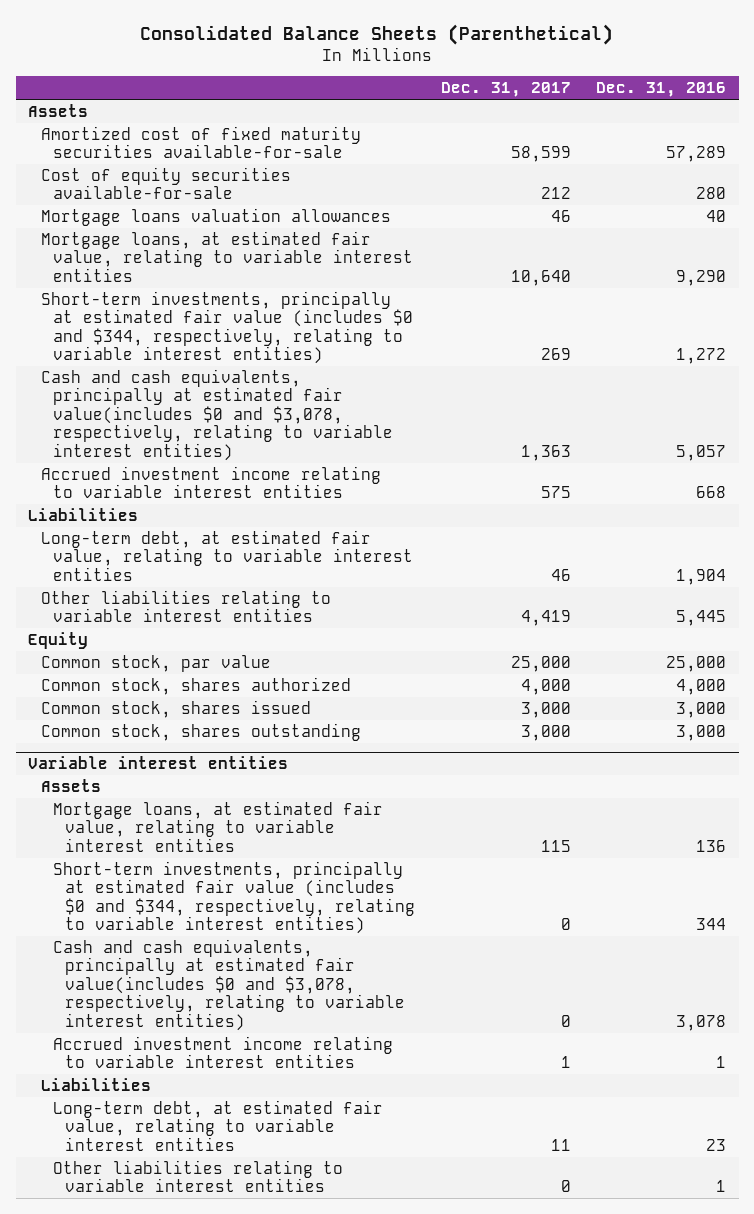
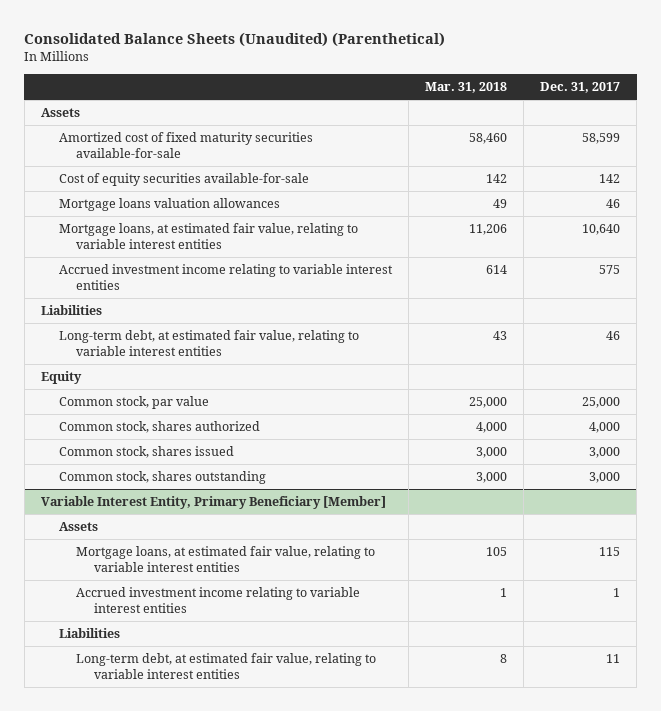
- Consolidated Balance Sheets (Parenthetical)
+ Consolidated Balance Sheets (Unaudited) (Parenthetical)
- | Dec. 31, 2017 | Dec. 31, 2016
+ | Mar. 31, 2018 | Dec. 31, 2017
- Cost of equity securities available-for-sale | 212 | 280
+ Cost of equity securities available-for-sale | 142 | 142
- Short-term investments, principally at estimated fair value (includes $0 and $344, respectively, relating to variable interest entities) | 269 | 1,272
- Cash and cash equivalents, principally at estimated fair value(includes $0 and $3,078, respectively, relating to variable interest entities) | 1,363 | 5,057
- Other liabilities relating to variable interest entities | 4,419 | 5,445
- Variable interest entities
+ Variable Interest Entity, Primary Beneficiary [Member]
- Short-term investments, principally at estimated fair value (includes $0 and $344, respectively, relating to variable interest entities) | 0 | 344
- Cash and cash equivalents, principally at estimated fair value(includes $0 and $3,078, respectively, relating to variable interest entities) | 0 | 3,078
- Other liabilities relating to variable interest entities | 0 | 1

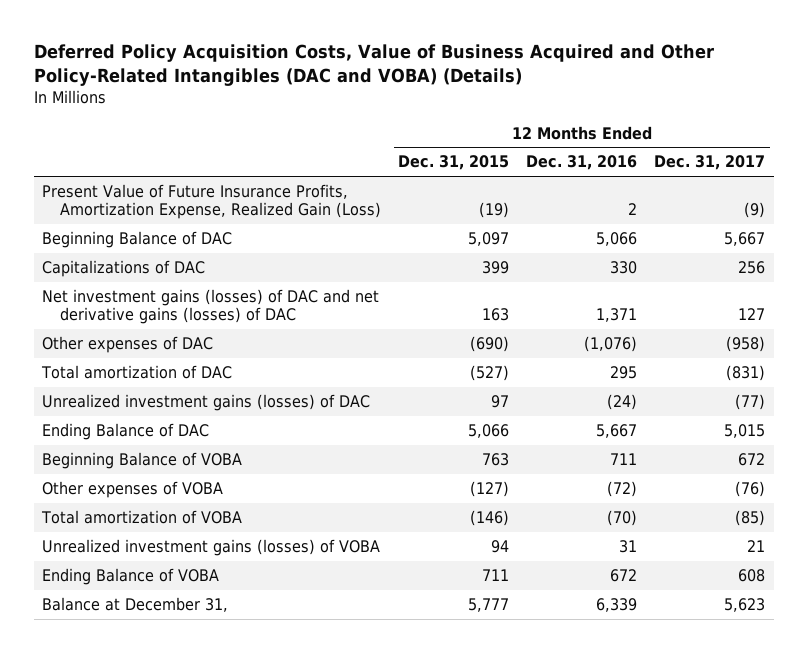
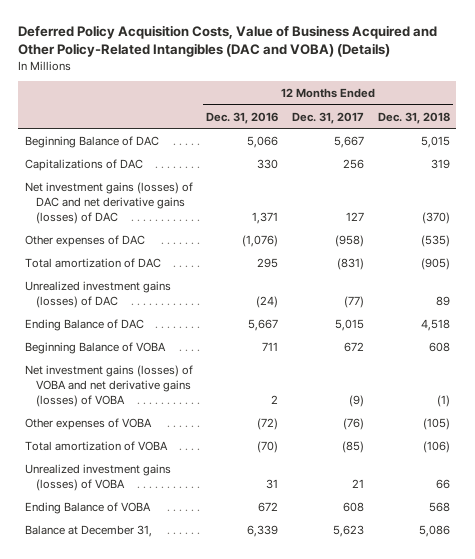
- | 12 Months Ended Dec. 31, 2015 | 12 Months Ended Dec. 31, 2016 | 12 Months Ended Dec. 31, 2017
+ | 12 Months Ended Dec. 31, 2016 | 12 Months Ended Dec. 31, 2017 | 12 Months Ended Dec. 31, 2018
- Present Value of Future Insurance Profits, Amortization Expense, Realized Gain (Loss) | (19) | 2 | (9)
+ Net investment gains (losses) of VOBA and net derivative gains (losses) of VOBA | 2 | (9) | (1)

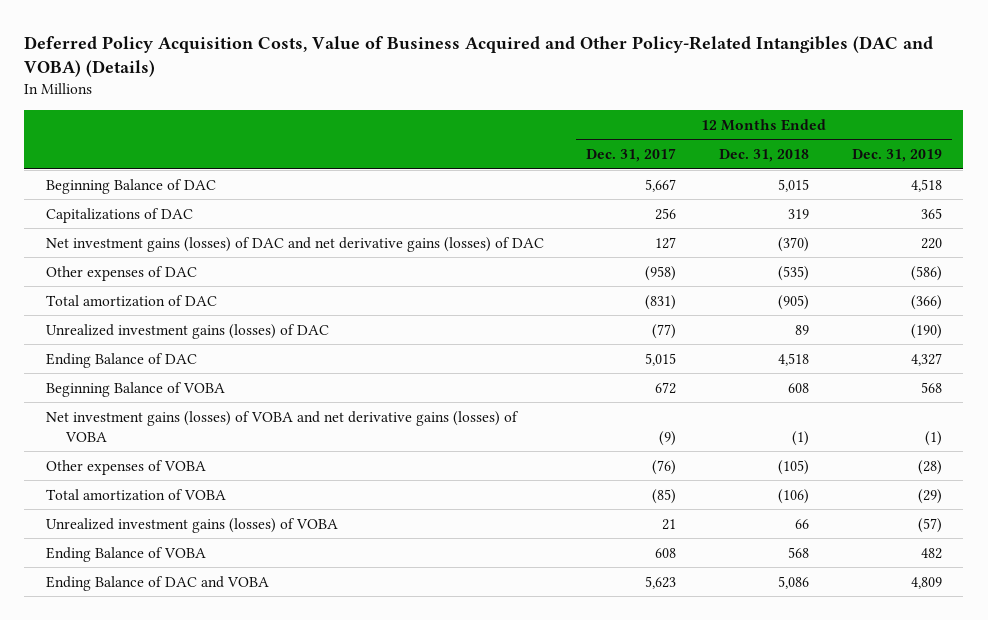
- | 12 Months Ended Dec. 31, 2016 | 12 Months Ended Dec. 31, 2017 | 12 Months Ended Dec. 31, 2018
+ | 12 Months Ended Dec. 31, 2017 | 12 Months Ended Dec. 31, 2018 | 12 Months Ended Dec. 31, 2019
- Balance at December 31, | 6,339 | 5,623 | 5,086
+ Ending Balance of DAC and VOBA | 5,623 | 5,086 | 4,809

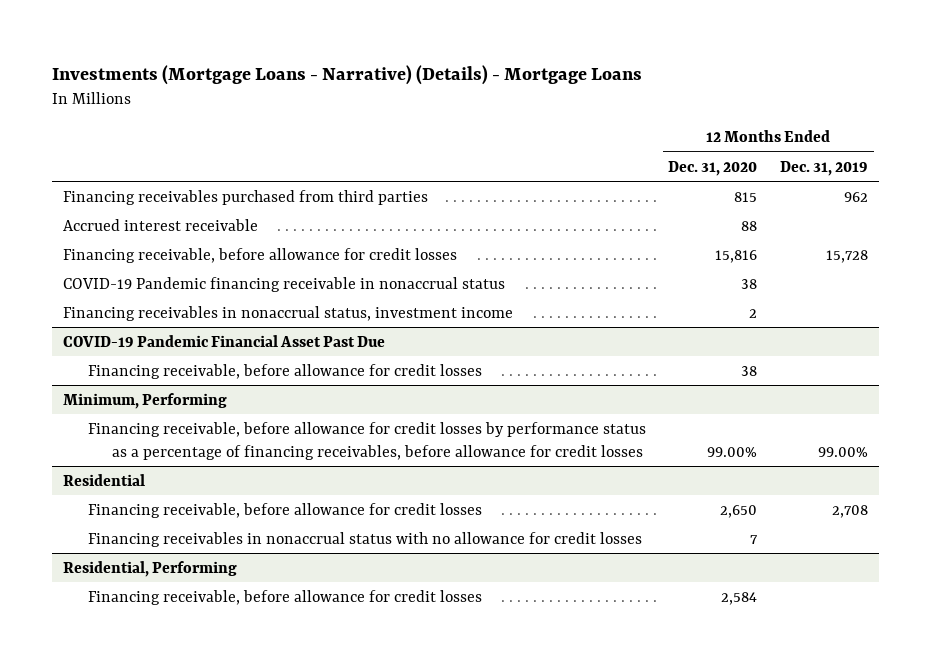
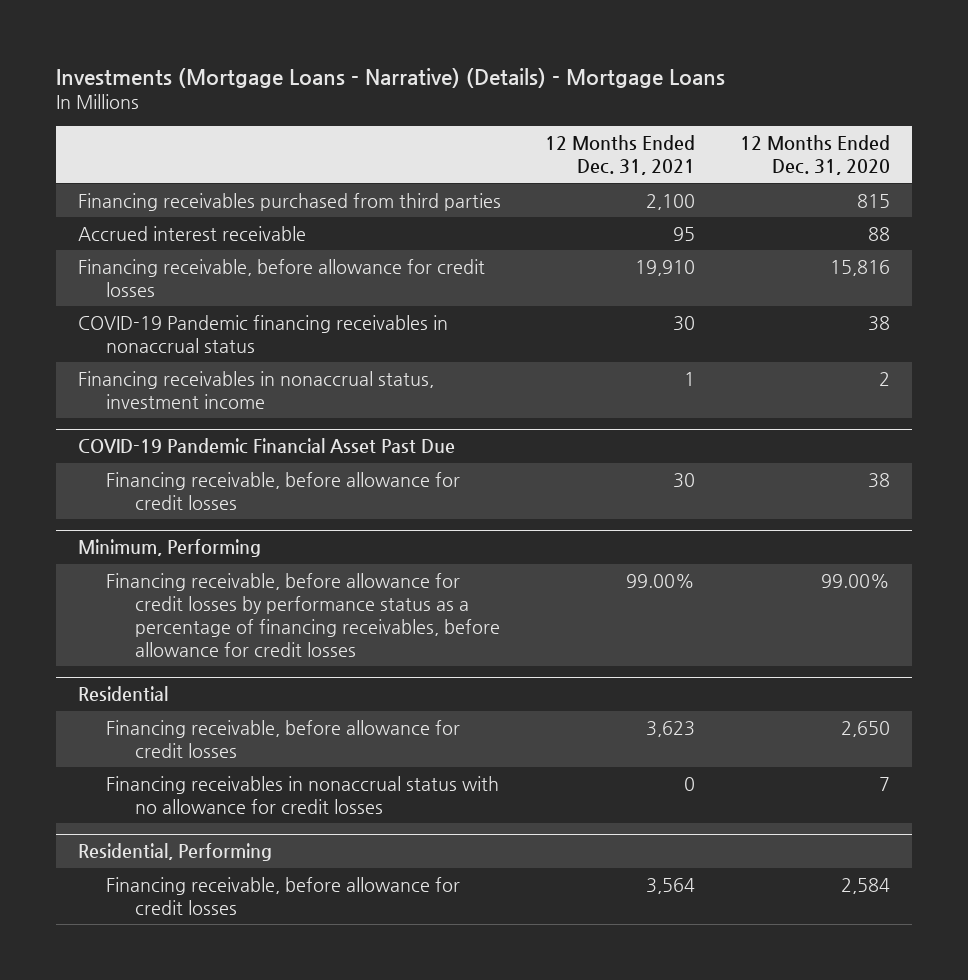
- | 12 Months Ended Dec. 31, 2020 | 12 Months Ended Dec. 31, 2019
+ | 12 Months Ended Dec. 31, 2021 | 12 Months Ended Dec. 31, 2020
- COVID-19 Pandemic financing receivable in nonaccrual status | 38 |
+ COVID-19 Pandemic financing receivables in nonaccrual status | 30 | 38

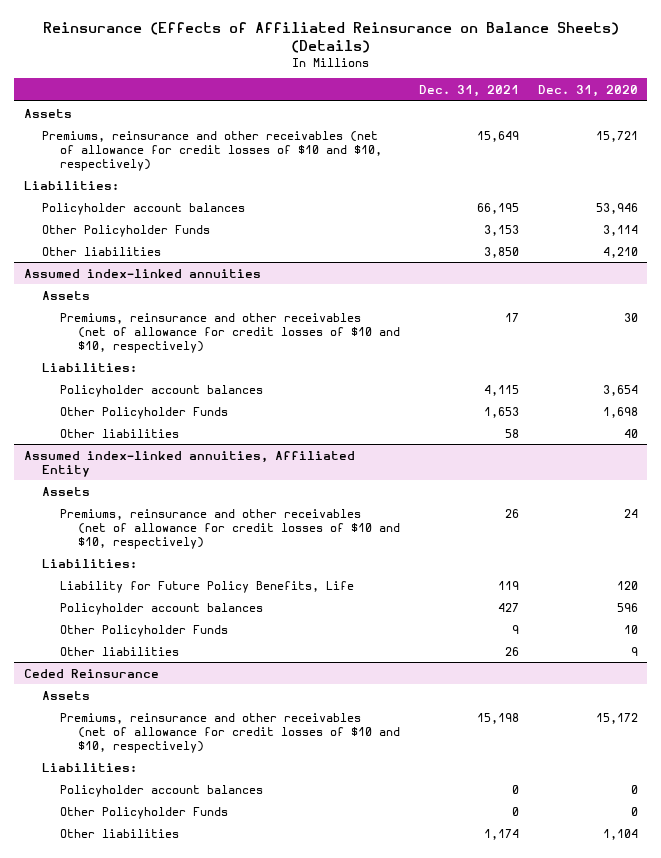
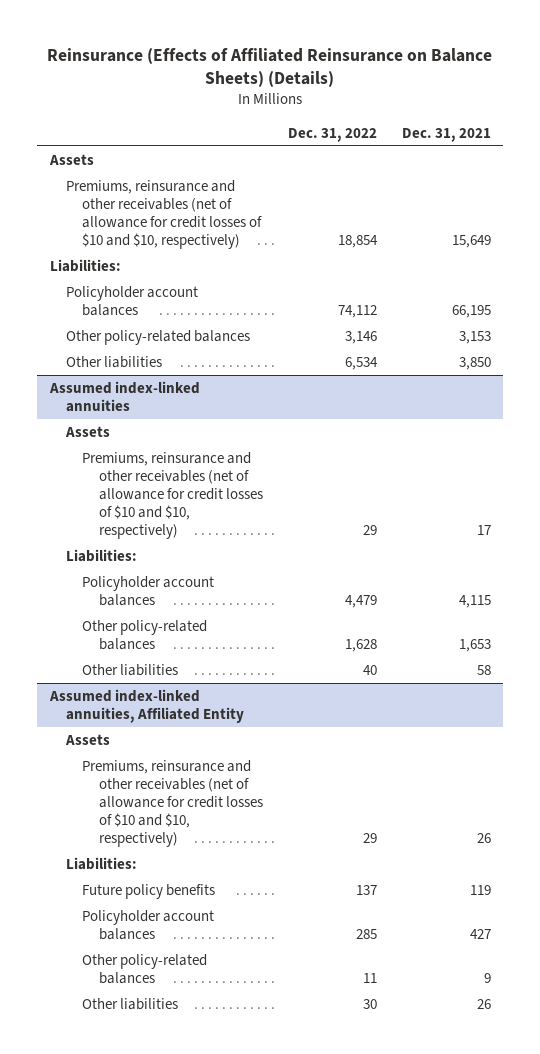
- | Dec. 31, 2021 | Dec. 31, 2020
+ | Dec. 31, 2022 | Dec. 31, 2021
- Other Policyholder Funds | 3,153 | 3,114
+ Other policy-related balances | 3,146 | 3,153
@ Assumed index-linked annuities
- Other Policyholder Funds | 1,653 | 1,698
+ Other policy-related balances | 1,628 | 1,653
@ Assumed index-linked annuities, Affiliated Entity
- Liability for Future Policy Benefits, Life | 119 | 120
+ Future policy benefits | 137 | 119
- Other Policyholder Funds | 9 | 10
+ Other policy-related balances | 11 | 9
- Ceded Reinsurance
- Assets
- Premiums, reinsurance and other receivables (net of allowance for credit losses of $10 and $10, respectively) | 15,198 | 15,172
- Liabilities:
- Policyholder account balances | 0 | 0
- Other Policyholder Funds | 0 | 0
- Other liabilities | 1,174 | 1,104

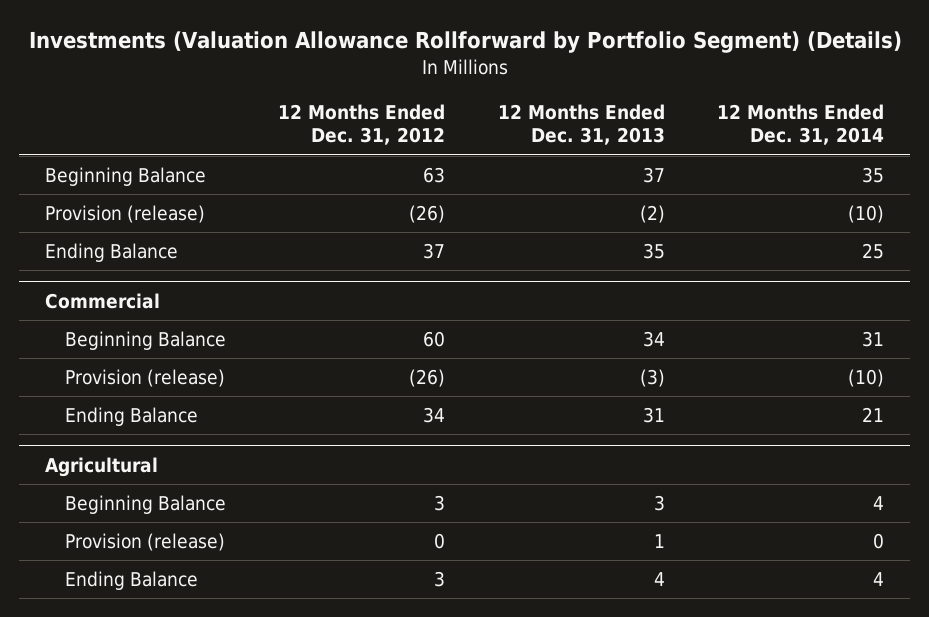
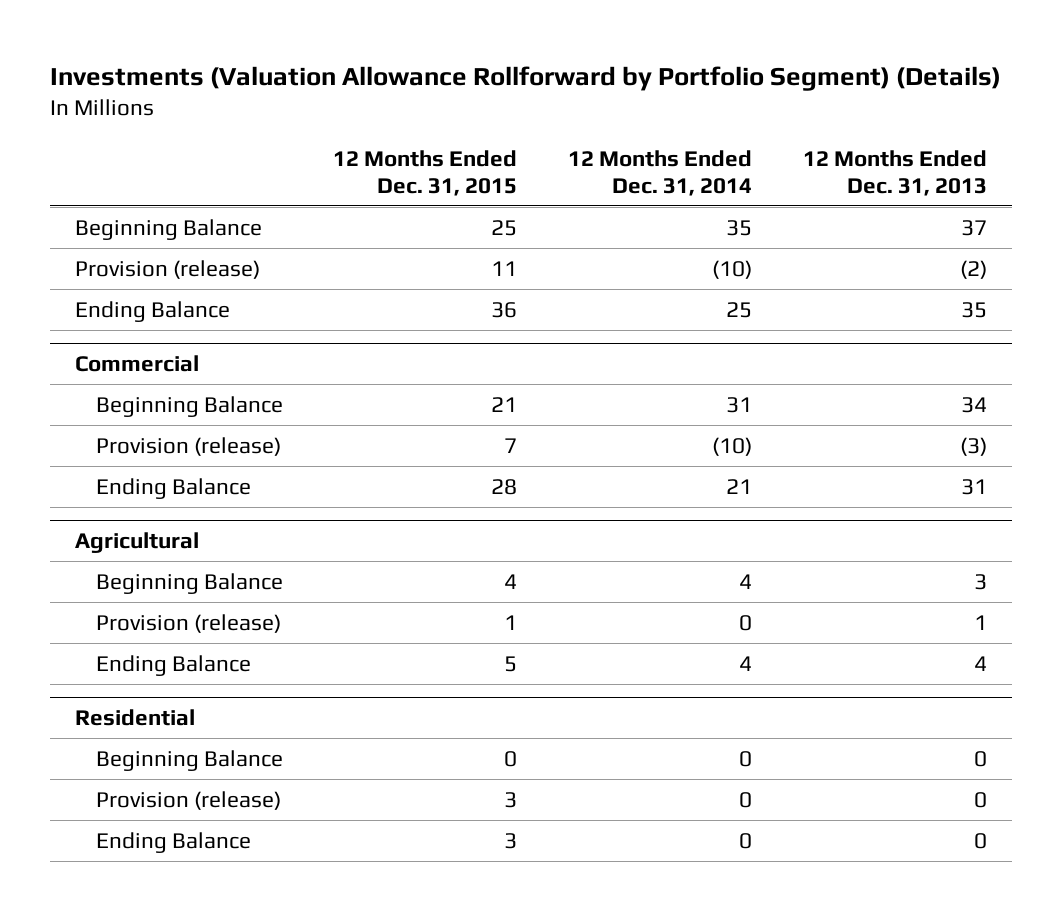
- | 12 Months Ended Dec. 31, 2012 | 12 Months Ended Dec. 31, 2013 | 12 Months Ended Dec. 31, 2014
+ | 12 Months Ended Dec. 31, 2015 | 12 Months Ended Dec. 31, 2014 | 12 Months Ended Dec. 31, 2013
+ Residential
+ Beginning Balance | 0 | 0 | 0
+ Provision (release) | 3 | 0 | 0
+ Ending Balance | 3 | 0 | 0

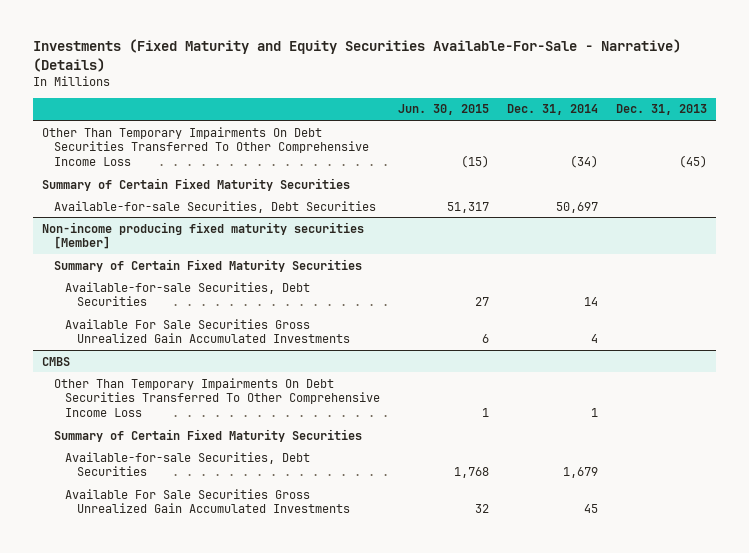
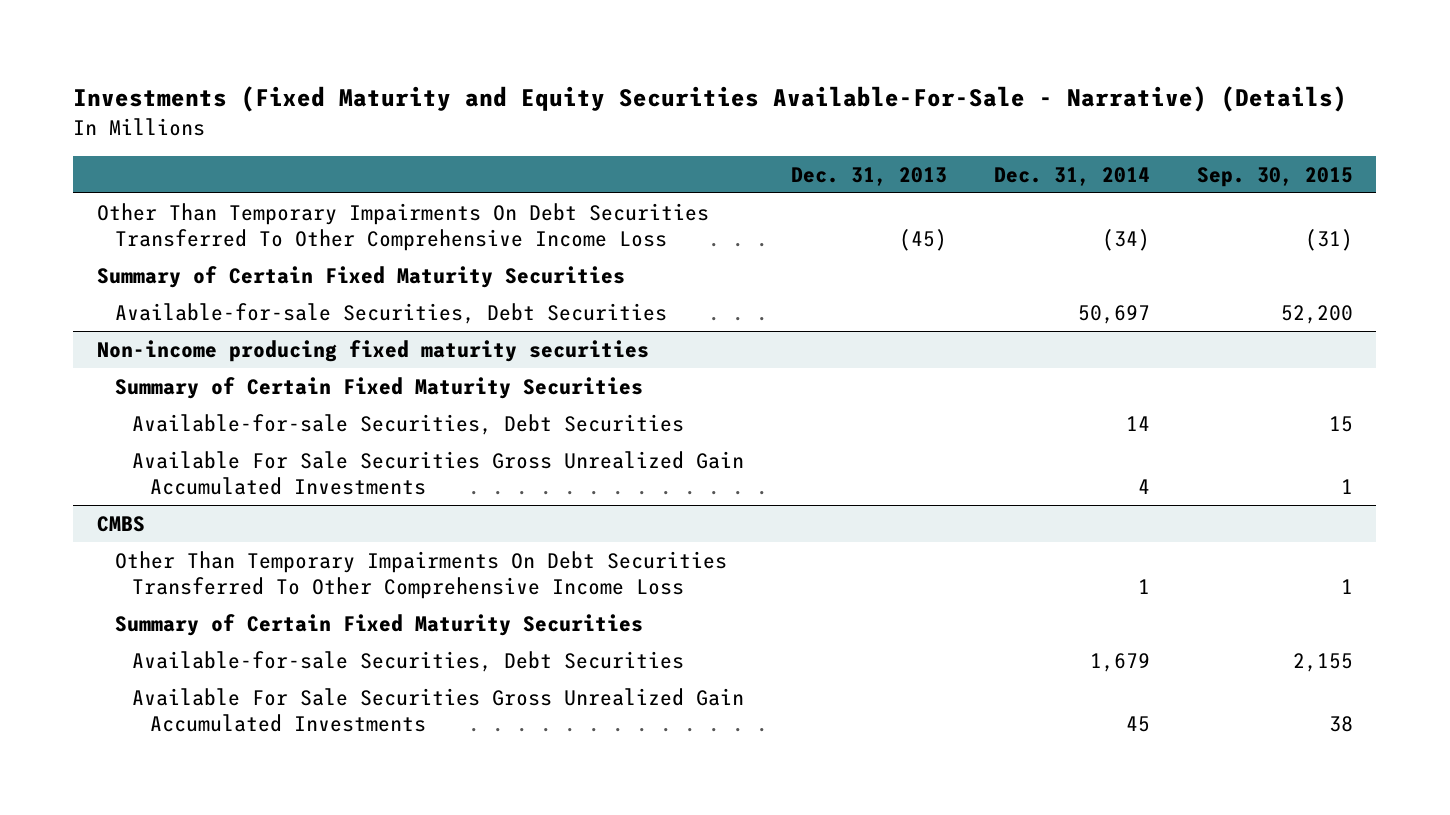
- | Jun. 30, 2015 | Dec. 31, 2014 | Dec. 31, 2013
+ | Dec. 31, 2013 | Dec. 31, 2014 | Sep. 30, 2015
- Non-income producing fixed maturity securities [Member]
+ Non-income producing fixed maturity securities

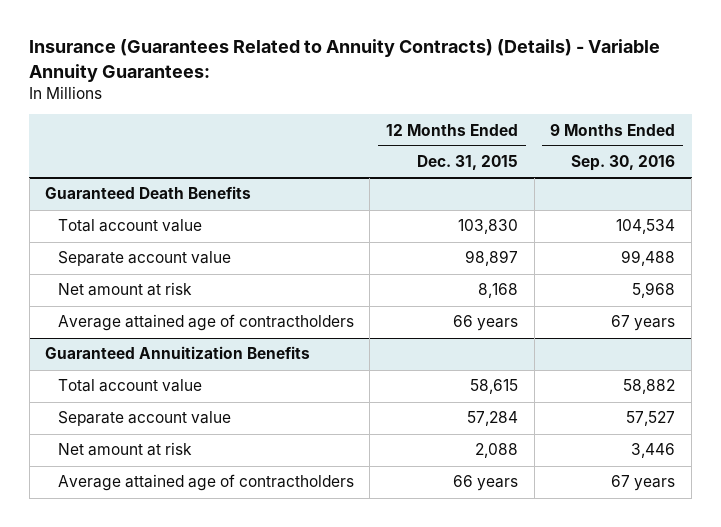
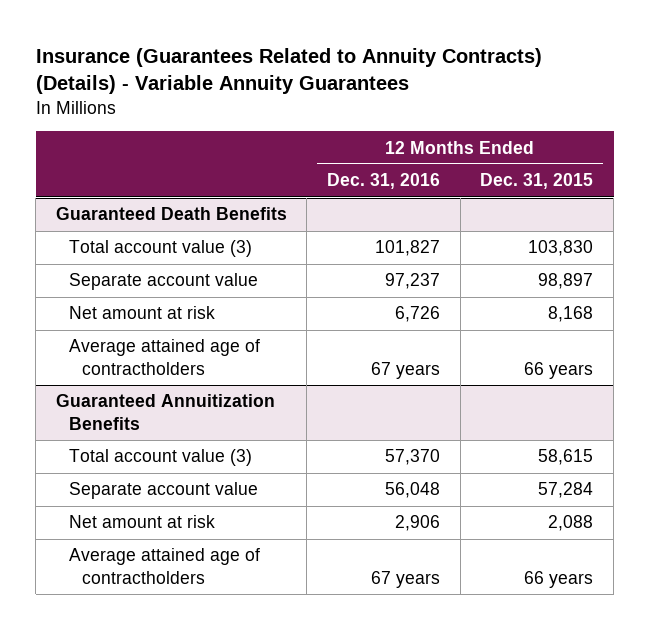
- Insurance (Guarantees Related to Annuity Contracts) (Details) - Variable Annuity Guarantees:
+ Insurance (Guarantees Related to Annuity Contracts) (Details) - Variable Annuity Guarantees
- | 12 Months Ended Dec. 31, 2015 | 9 Months Ended Sep. 30, 2016
+ | 12 Months Ended Dec. 31, 2016 | 12 Months Ended Dec. 31, 2015
@ Guaranteed Death Benefits
- Total account value | 103,830 | 104,534
+ Total account value (3) | 101,827 | 103,830
@ Guaranteed Annuitization Benefits
- Total account value | 58,615 | 58,882
+ Total account value (3) | 57,370 | 58,615

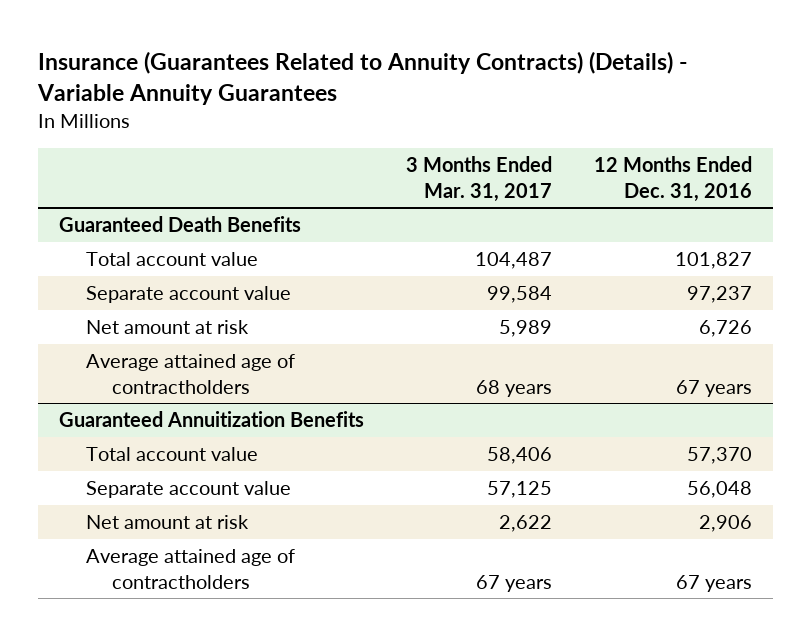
- | 12 Months Ended Dec. 31, 2016 | 12 Months Ended Dec. 31, 2015
+ | 3 Months Ended Mar. 31, 2017 | 12 Months Ended Dec. 31, 2016
@ Guaranteed Death Benefits
- Total account value (3) | 101,827 | 103,830
+ Total account value | 104,487 | 101,827
@ Guaranteed Annuitization Benefits
- Total account value (3) | 57,370 | 58,615
+ Total account value | 58,406 | 57,370

